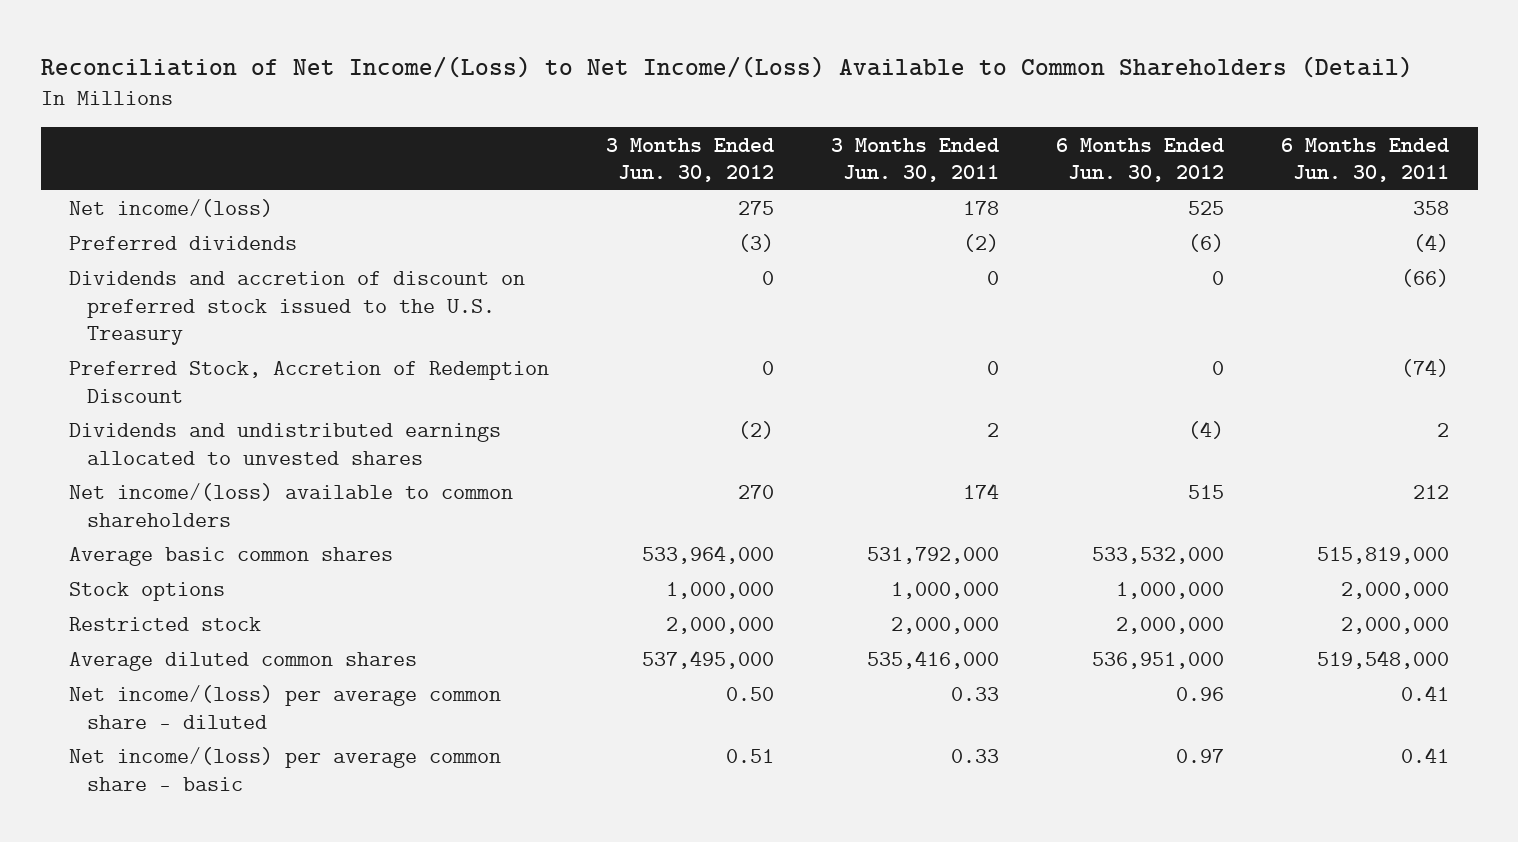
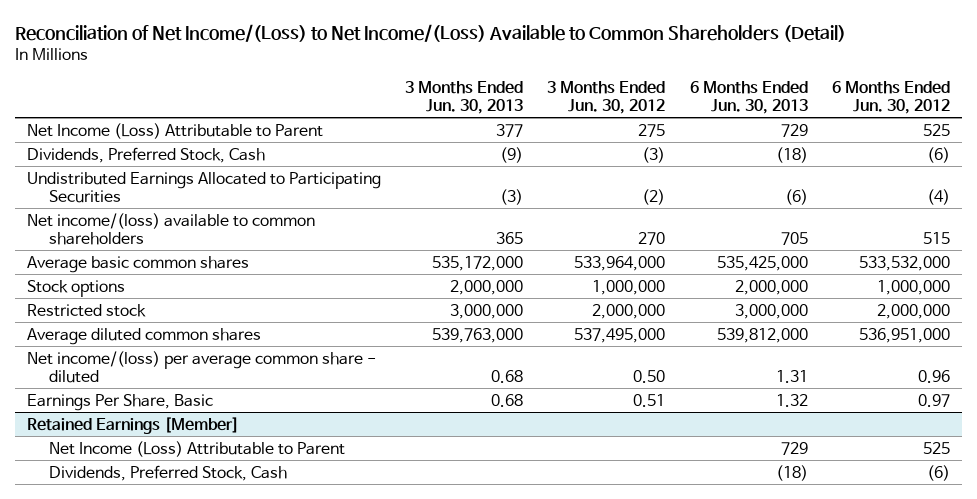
- | 3 Months Ended Jun. 30, 2012 | 3 Months Ended Jun. 30, 2011 | 6 Months Ended Jun. 30, 2012 | 6 Months Ended Jun. 30, 2011
+ | 3 Months Ended Jun. 30, 2013 | 3 Months Ended Jun. 30, 2012 | 6 Months Ended Jun. 30, 2013 | 6 Months Ended Jun. 30, 2012
- Net income/(loss) | 275 | 178 | 525 | 358
- Preferred dividends | (3) | (2) | (6) | (4)
- Dividends and accretion of discount on preferred stock issued to the U.S. Treasury | 0 | 0 | 0 | (66)
- Preferred Stock, Accretion of Redemption Discount | 0 | 0 | 0 | (74)
- Dividends and undistributed earnings allocated to unvested shares | (2) | 2 | (4) | 2
+ Net Income (Loss) Attributable to Parent | 377 | 275 | 729 | 525
+ Dividends, Preferred Stock, Cash | (9) | (3) | (18) | (6)
+ Undistributed Earnings Allocated to Participating Securities | (3) | (2) | (6) | (4)
- Net income/(loss) per average common share - basic | 0.51 | 0.33 | 0.97 | 0.41
+ Earnings Per Share, Basic | 0.68 | 0.51 | 1.32 | 0.97
+ Retained Earnings [Member]
+ Net Income (Loss) Attributable to Parent | | | 729 | 525
+ Dividends, Preferred Stock, Cash | | | (18) | (6)

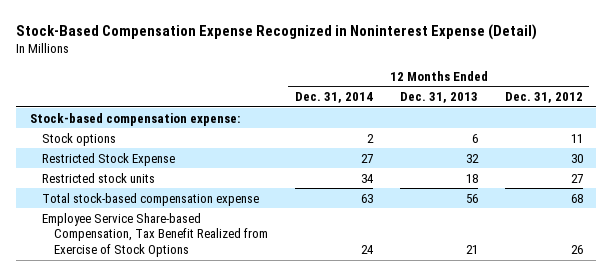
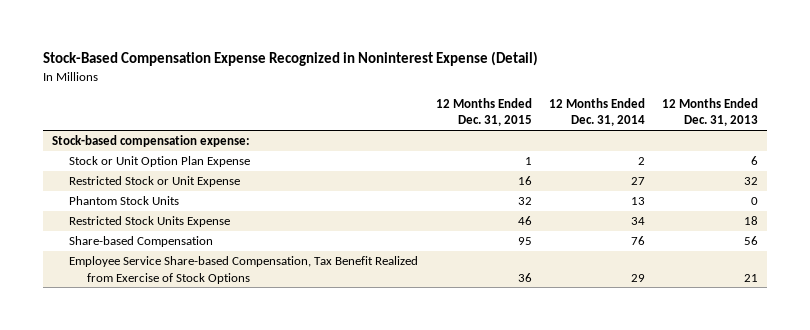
- | 12 Months Ended Dec. 31, 2014 | 12 Months Ended Dec. 31, 2013 | 12 Months Ended Dec. 31, 2012
+ | 12 Months Ended Dec. 31, 2015 | 12 Months Ended Dec. 31, 2014 | 12 Months Ended Dec. 31, 2013
- Stock options | 2 | 6 | 11
- Restricted Stock Expense | 27 | 32 | 30
- Restricted stock units | 34 | 18 | 27
- Total stock-based compensation expense | 63 | 56 | 68
- Employee Service Share-based Compensation, Tax Benefit Realized from Exercise of Stock Options | 24 | 21 | 26
+ Stock or Unit Option Plan Expense | 1 | 2 | 6
+ Restricted Stock or Unit Expense | 16 | 27 | 32
+ Phantom Stock Units | 32 | 13 | 0
+ Restricted Stock Units Expense | 46 | 34 | 18
+ Share-based Compensation | 95 | 76 | 56
+ Employee Service Share-based Compensation, Tax Benefit Realized from Exercise of Stock Options | 36 | 29 | 21

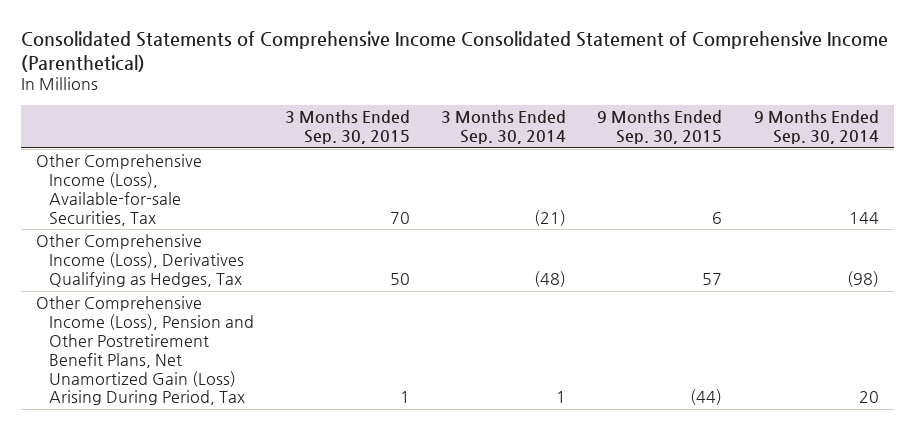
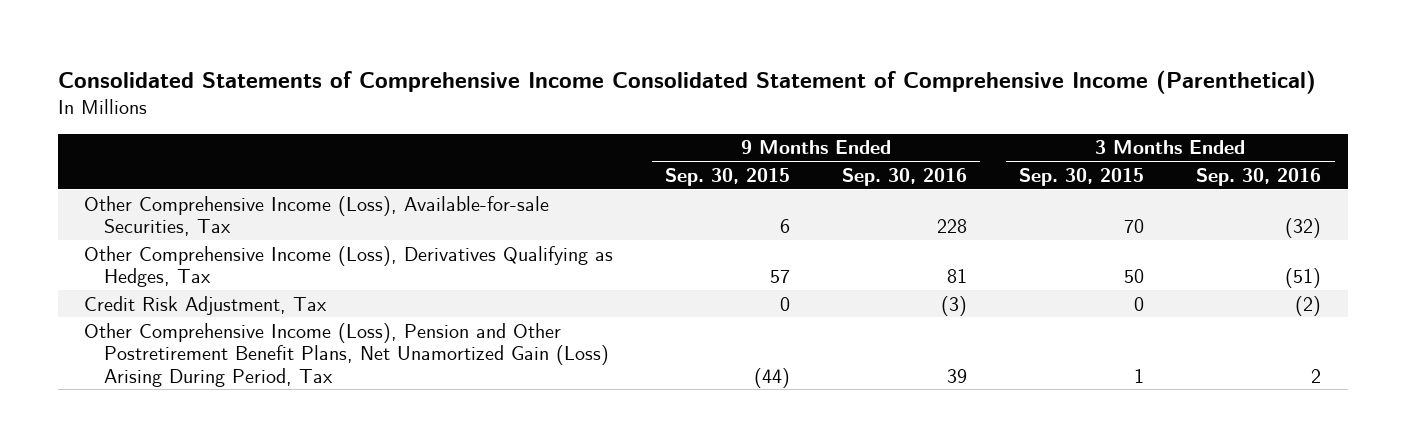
- | 3 Months Ended Sep. 30, 2015 | 3 Months Ended Sep. 30, 2014 | 9 Months Ended Sep. 30, 2015 | 9 Months Ended Sep. 30, 2014
+ | 9 Months Ended Sep. 30, 2015 | 9 Months Ended Sep. 30, 2016 | 3 Months Ended Sep. 30, 2015 | 3 Months Ended Sep. 30, 2016
+ Credit Risk Adjustment, Tax | 0 | (3) | 0 | (2)

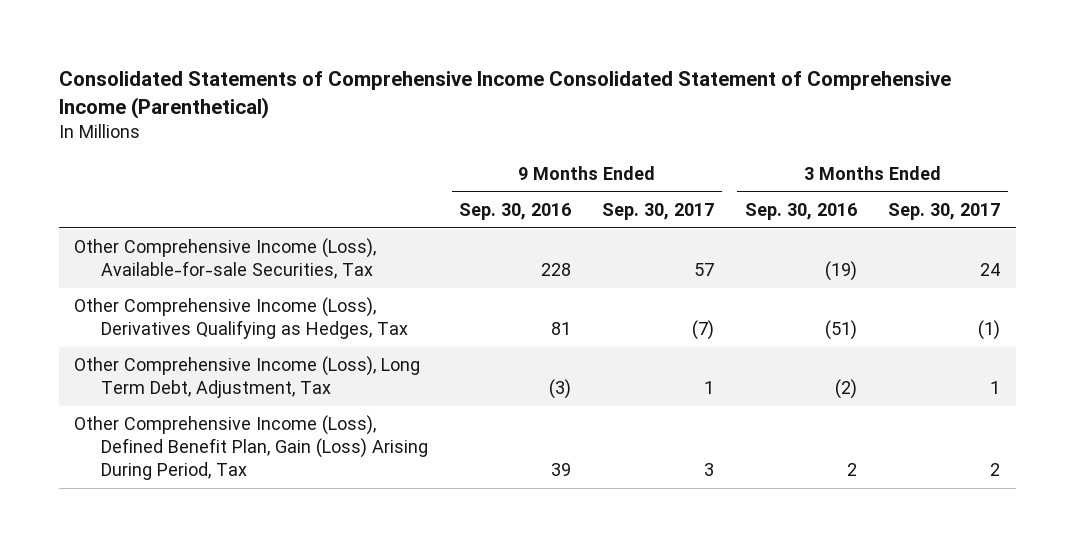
- | 9 Months Ended Sep. 30, 2015 | 9 Months Ended Sep. 30, 2016 | 3 Months Ended Sep. 30, 2015 | 3 Months Ended Sep. 30, 2016
+ | 9 Months Ended Sep. 30, 2016 | 9 Months Ended Sep. 30, 2017 | 3 Months Ended Sep. 30, 2016 | 3 Months Ended Sep. 30, 2017
- Other Comprehensive Income (Loss), Available-for-sale Securities, Tax | 6 | 228 | 70 | (32)
+ Other Comprehensive Income (Loss), Available-for-sale Securities, Tax | 228 | 57 | (19) | 24
- Credit Risk Adjustment, Tax | 0 | (3) | 0 | (2)
- Other Comprehensive Income (Loss), Pension and Other Postretirement Benefit Plans, Net Unamortized Gain (Loss) Arising During Period, Tax | (44) | 39 | 1 | 2
+ Other Comprehensive Income (Loss), Long Term Debt, Adjustment, Tax | (3) | 1 | (2) | 1
+ Other Comprehensive Income (Loss), Defined Benefit Plan, Gain (Loss) Arising During Period, Tax | 39 | 3 | 2 | 2

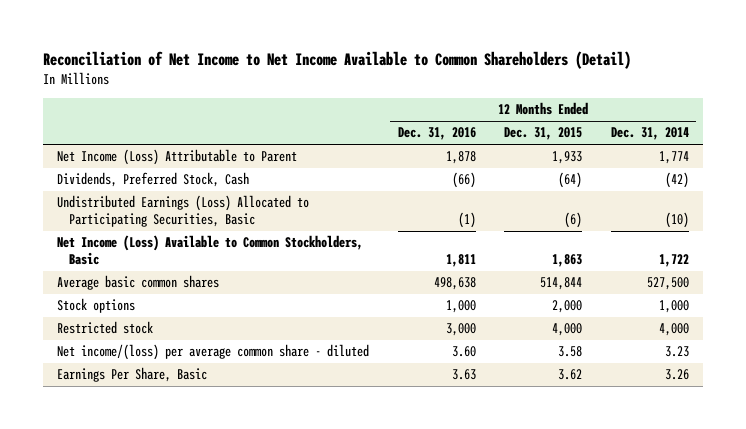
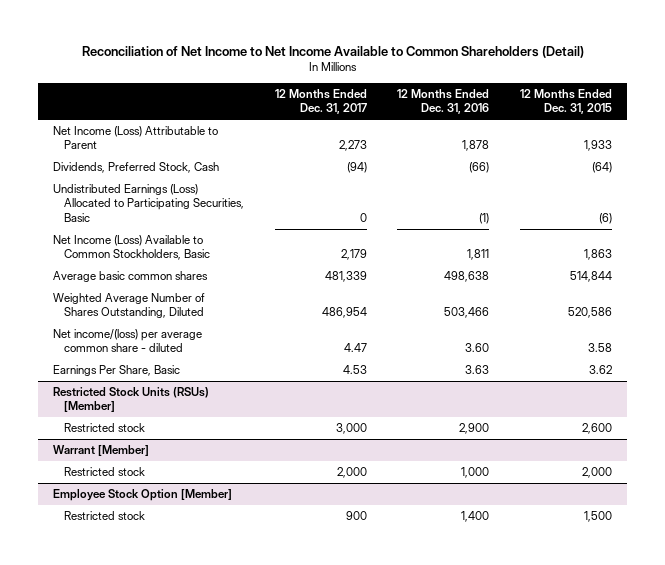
- | 12 Months Ended Dec. 31, 2016 | 12 Months Ended Dec. 31, 2015 | 12 Months Ended Dec. 31, 2014
+ | 12 Months Ended Dec. 31, 2017 | 12 Months Ended Dec. 31, 2016 | 12 Months Ended Dec. 31, 2015
- Stock options | 1,000 | 2,000 | 1,000
- Restricted stock | 3,000 | 4,000 | 4,000
+ Weighted Average Number of Shares Outstanding, Diluted | 486,954 | 503,466 | 520,586
+ Restricted Stock Units (RSUs) [Member]
+ Restricted stock | 3,000 | 2,900 | 2,600
+ Warrant [Member]
+ Restricted stock | 2,000 | 1,000 | 2,000
+ Employee Stock Option [Member]
+ Restricted stock | 900 | 1,400 | 1,500

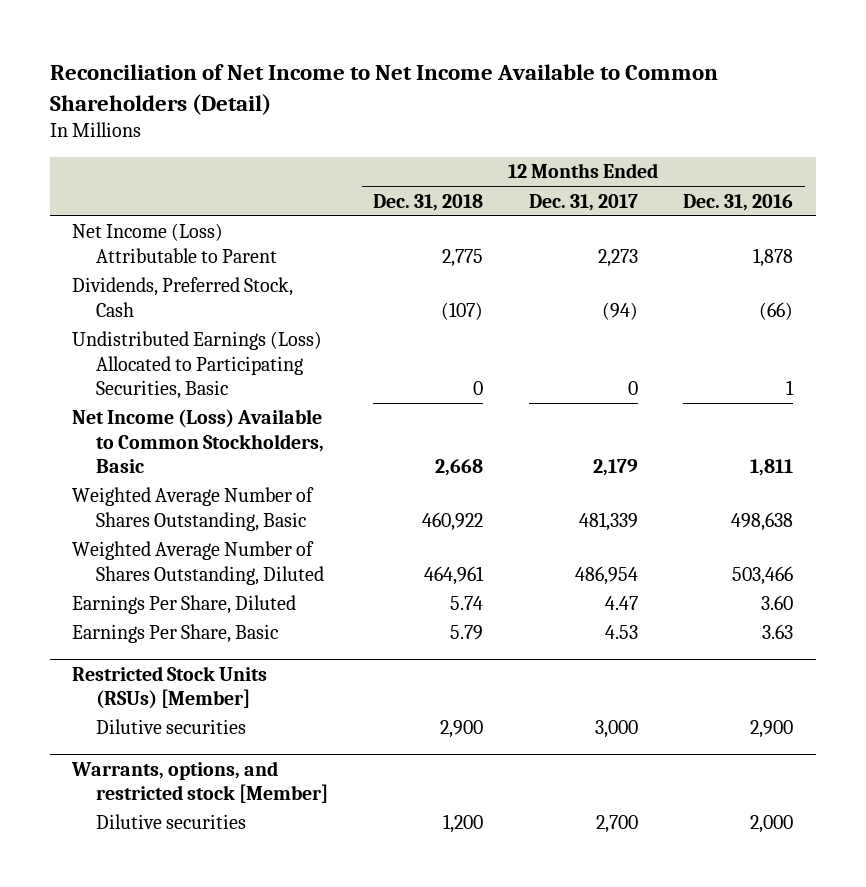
- | 12 Months Ended Dec. 31, 2017 | 12 Months Ended Dec. 31, 2016 | 12 Months Ended Dec. 31, 2015
+ | 12 Months Ended Dec. 31, 2018 | 12 Months Ended Dec. 31, 2017 | 12 Months Ended Dec. 31, 2016
- Undistributed Earnings (Loss) Allocated to Participating Securities, Basic | 0 | (1) | (6)
+ Undistributed Earnings (Loss) Allocated to Participating Securities, Basic | 0 | 0 | 1
- Average basic common shares | 481,339 | 498,638 | 514,844
+ Weighted Average Number of Shares Outstanding, Basic | 460,922 | 481,339 | 498,638
- Net income/(loss) per average common share - diluted | 4.47 | 3.60 | 3.58
+ Earnings Per Share, Diluted | 5.74 | 4.47 | 3.60
@ Restricted Stock Units (RSUs) [Member]
- Restricted stock | 3,000 | 2,900 | 2,600
- Warrant [Member]
- Restricted stock | 2,000 | 1,000 | 2,000
- Employee Stock Option [Member]
- Restricted stock | 900 | 1,400 | 1,500
@ Restricted Stock Units (RSUs) [Member]
+ Dilutive securities | 2,900 | 3,000 | 2,900
+ Warrants, options, and restricted stock [Member]
+ Dilutive securities | 1,200 | 2,700 | 2,000

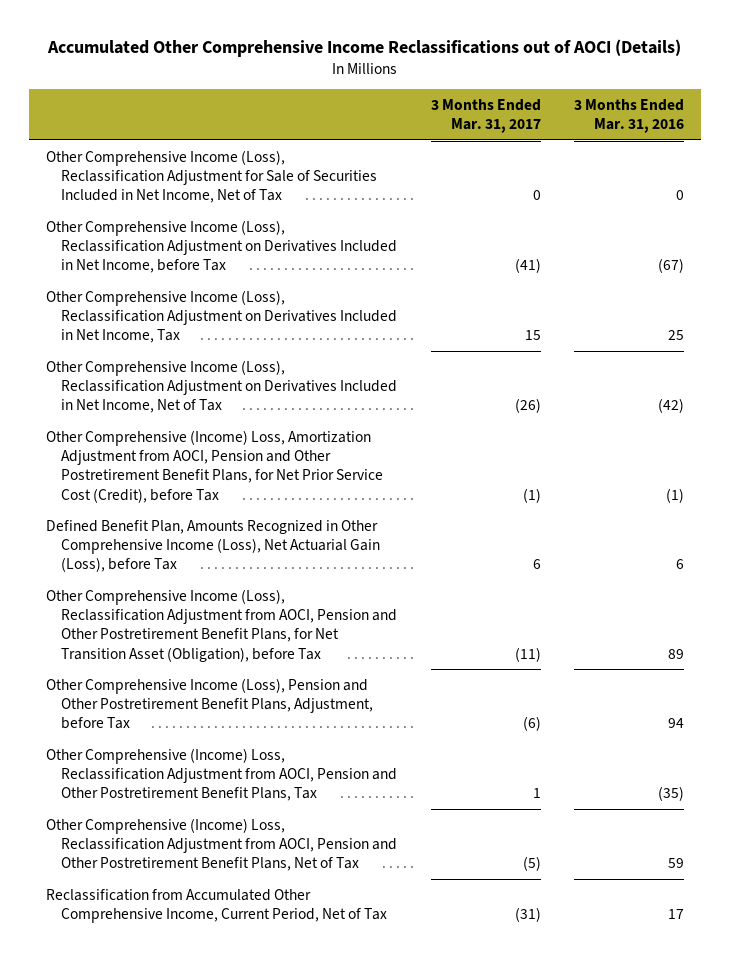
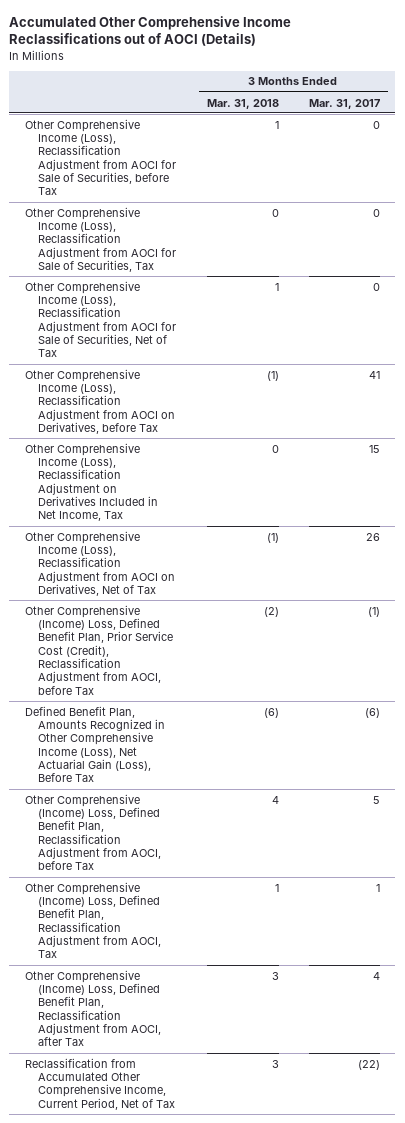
- | 3 Months Ended Mar. 31, 2017 | 3 Months Ended Mar. 31, 2016
+ | 3 Months Ended Mar. 31, 2018 | 3 Months Ended Mar. 31, 2017
- Other Comprehensive Income (Loss), Reclassification Adjustment for Sale of Securities Included in Net Income, Net of Tax | 0 | 0
- Other Comprehensive Income (Loss), Reclassification Adjustment on Derivatives Included in Net Income, before Tax | (41) | (67)
+ Other Comprehensive Income (Loss), Reclassification Adjustment from AOCI for Sale of Securities, before Tax | 1 | 0
+ Other Comprehensive Income (Loss), Reclassification Adjustment from AOCI for Sale of Securities, Tax | 0 | 0
+ Other Comprehensive Income (Loss), Reclassification Adjustment from AOCI for Sale of Securities, Net of Tax | 1 | 0
+ Other Comprehensive Income (Loss), Reclassification Adjustment from AOCI on Derivatives, before Tax | (1) | 41
- Other Comprehensive Income (Loss), Reclassification Adjustment on Derivatives Included in Net Income, Net of Tax | (26) | (42)
- Other Comprehensive (Income) Loss, Amortization Adjustment from AOCI, Pension and Other Postretirement Benefit Plans, for Net Prior Service Cost (Credit), before Tax | (1) | (1)
- Defined Benefit Plan, Amounts Recognized in Other Comprehensive Income (Loss), Net Actuarial Gain (Loss), before Tax | 6 | 6
- Other Comprehensive Income (Loss), Reclassification Adjustment from AOCI, Pension and Other Postretirement Benefit Plans, for Net Transition Asset (Obligation), before Tax | (11) | 89
- Other Comprehensive Income (Loss), Pension and Other Postretirement Benefit Plans, Adjustment, before Tax | (6) | 94
- Other Comprehensive (Income) Loss, Reclassification Adjustment from AOCI, Pension and Other Postretirement Benefit Plans, Tax | 1 | (35)
- Other Comprehensive (Income) Loss, Reclassification Adjustment from AOCI, Pension and Other Postretirement Benefit Plans, Net of Tax | (5) | 59
- Reclassification from Accumulated Other Comprehensive Income, Current Period, Net of Tax | (31) | 17
+ Other Comprehensive Income (Loss), Reclassification Adjustment from AOCI on Derivatives, Net of Tax | (1) | 26
+ Other Comprehensive (Income) Loss, Defined Benefit Plan, Prior Service Cost (Credit), Reclassification Adjustment from AOCI, before Tax | (2) | (1)
+ Defined Benefit Plan, Amounts Recognized in Other Comprehensive Income (Loss), Net Actuarial Gain (Loss), Before Tax | (6) | (6)
+ Other Comprehensive (Income) Loss, Defined Benefit Plan, Reclassification Adjustment from AOCI, before Tax | 4 | 5
+ Other Comprehensive (Income) Loss, Defined Benefit Plan, Reclassification Adjustment from AOCI, Tax | 1 | 1
+ Other Comprehensive (Income) Loss, Defined Benefit Plan, Reclassification Adjustment from AOCI, after Tax | 3 | 4
+ Reclassification from Accumulated Other Comprehensive Income, Current Period, Net of Tax | 3 | (22)

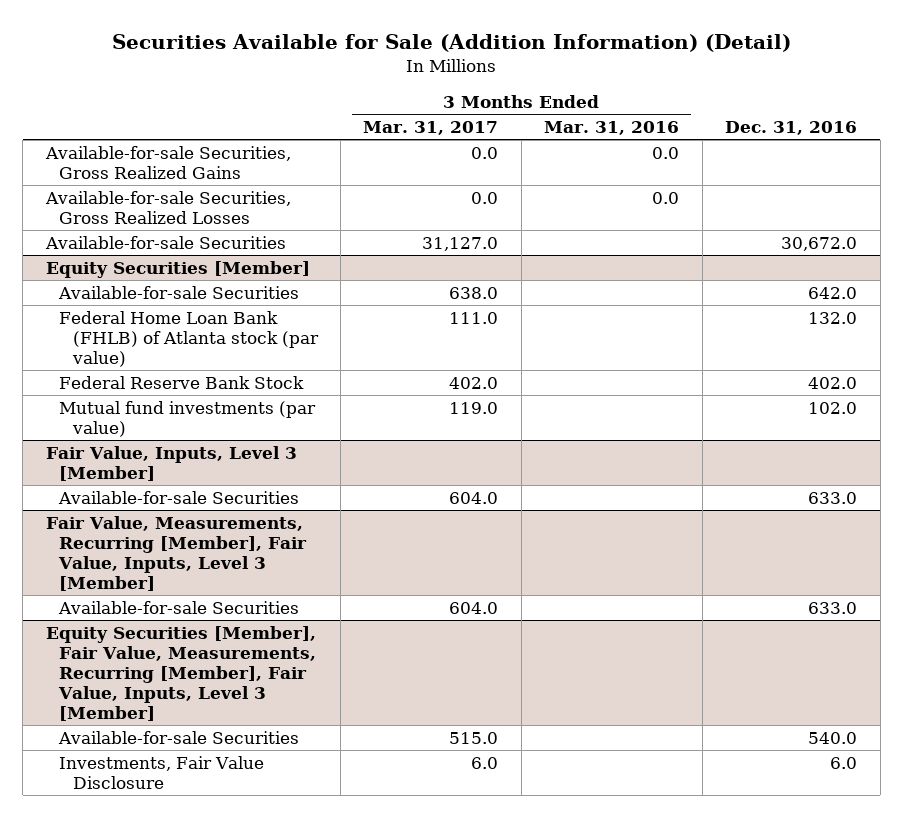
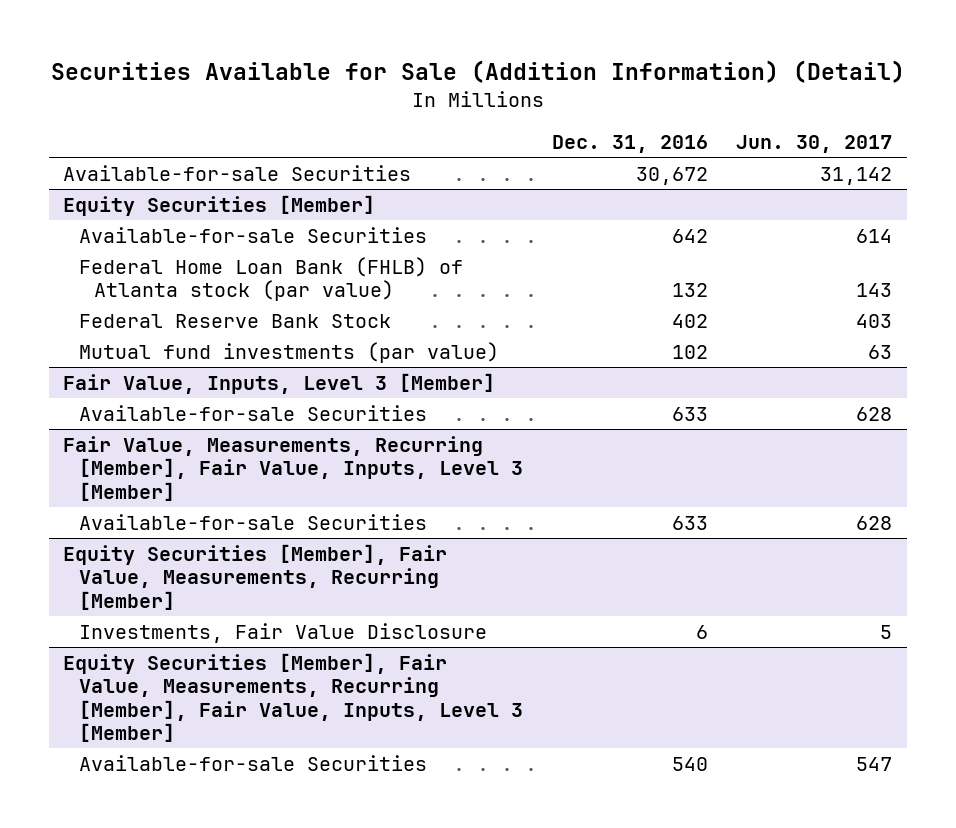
- | 3 Months Ended Mar. 31, 2017 | 3 Months Ended Mar. 31, 2016 | Dec. 31, 2016
+ | Dec. 31, 2016 | Jun. 30, 2017
- Available-for-sale Securities, Gross Realized Gains | 0.0 | 0.0 |
- Available-for-sale Securities, Gross Realized Losses | 0.0 | 0.0 |
- Available-for-sale Securities | 31,127.0 | | 30,672.0
+ Available-for-sale Securities | 30,672 | 31,142
@ Equity Securities [Member]
- Available-for-sale Securities | 638.0 | | 642.0
- Federal Home Loan Bank (FHLB) of Atlanta stock (par value) | 111.0 | | 132.0
- Federal Reserve Bank Stock | 402.0 | | 402.0
- Mutual fund investments (par value) | 119.0 | | 102.0
+ Available-for-sale Securities | 642 | 614
+ Federal Home Loan Bank (FHLB) of Atlanta stock (par value) | 132 | 143
+ Federal Reserve Bank Stock | 402 | 403
+ Mutual fund investments (par value) | 102 | 63
@ Fair Value, Inputs, Level 3 [Member]
- Available-for-sale Securities | 604.0 | | 633.0
+ Available-for-sale Securities | 633 | 628
@ Fair Value, Measurements, Recurring [Member], Fair Value, Inputs, Level 3 [Member]
- Available-for-sale Securities | 604.0 | | 633.0
+ Available-for-sale Securities | 633 | 628
+ Equity Securities [Member], Fair Value, Measurements, Recurring [Member]
+ Investments, Fair Value Disclosure | 6 | 5
@ Equity Securities [Member], Fair Value, Measurements, Recurring [Member], Fair Value, Inputs, Level 3 [Member]
- Available-for-sale Securities | 515.0 | | 540.0
- Investments, Fair Value Disclosure | 6.0 | | 6.0
+ Available-for-sale Securities | 540 | 547

